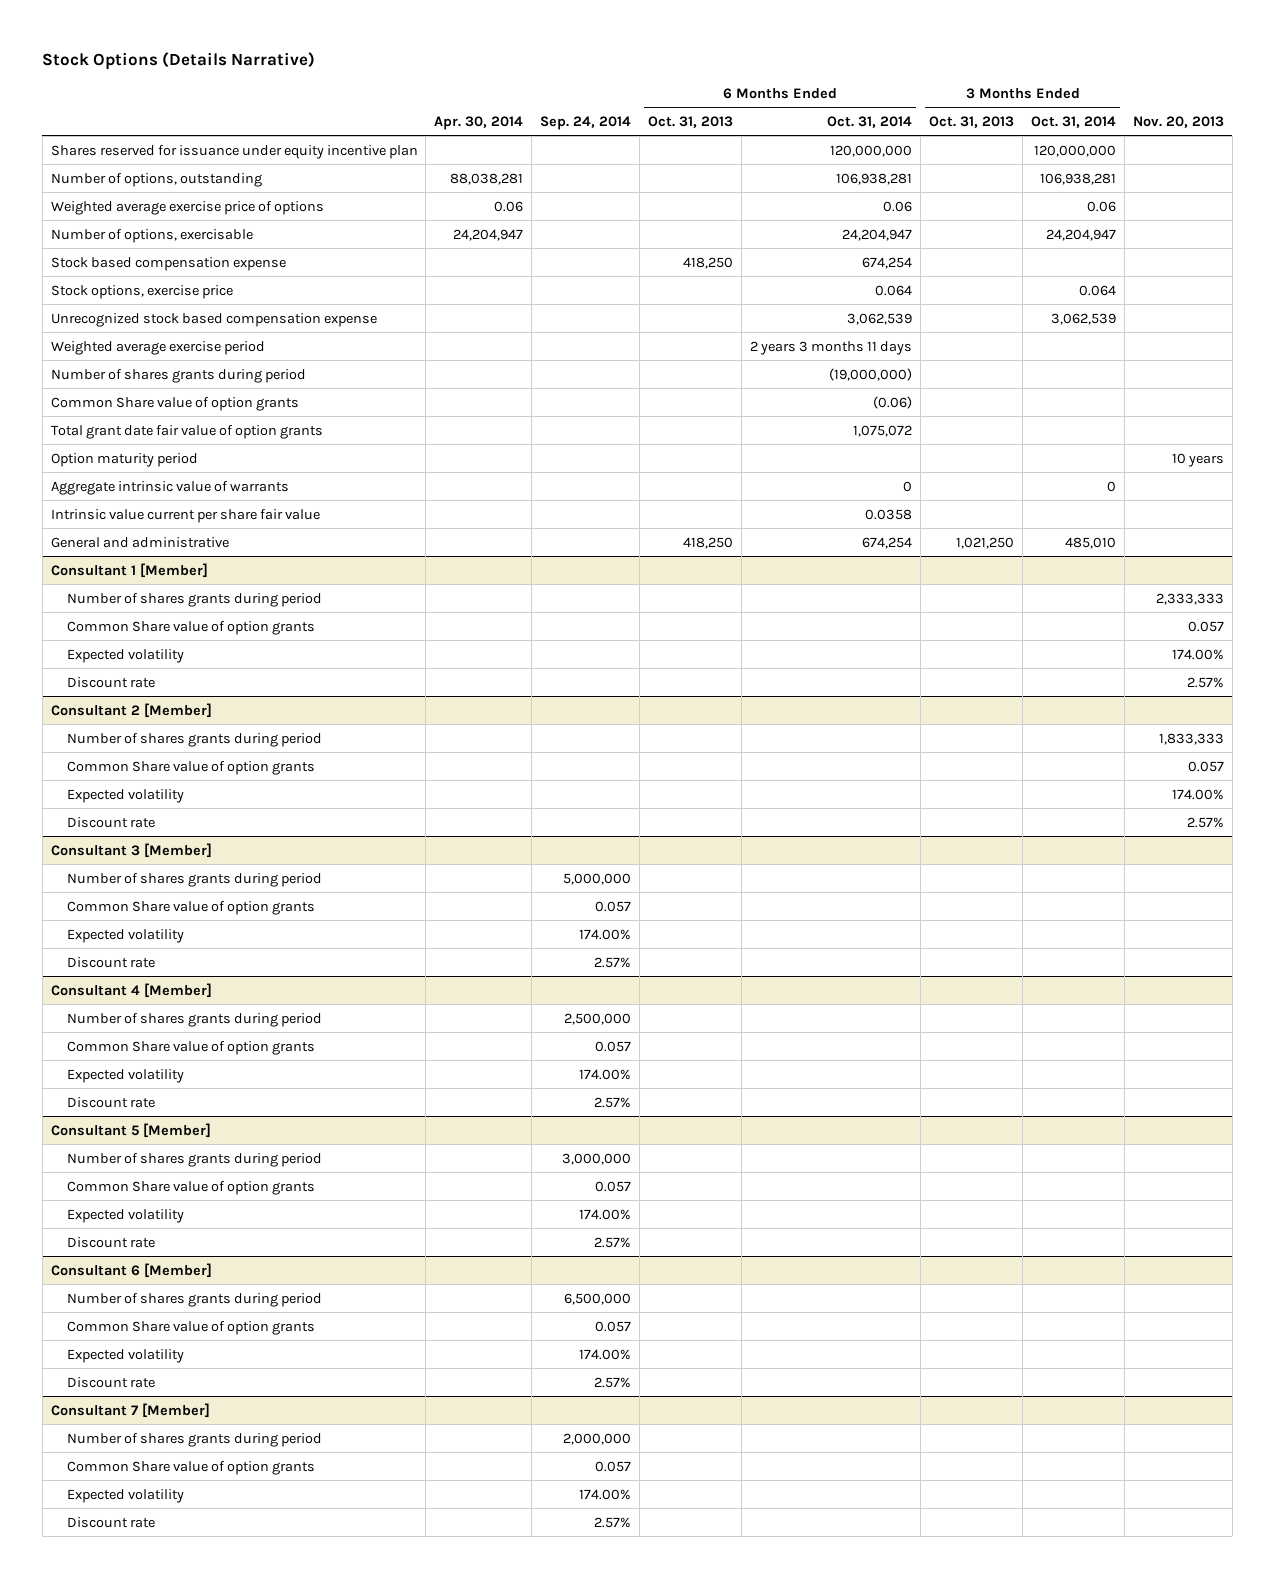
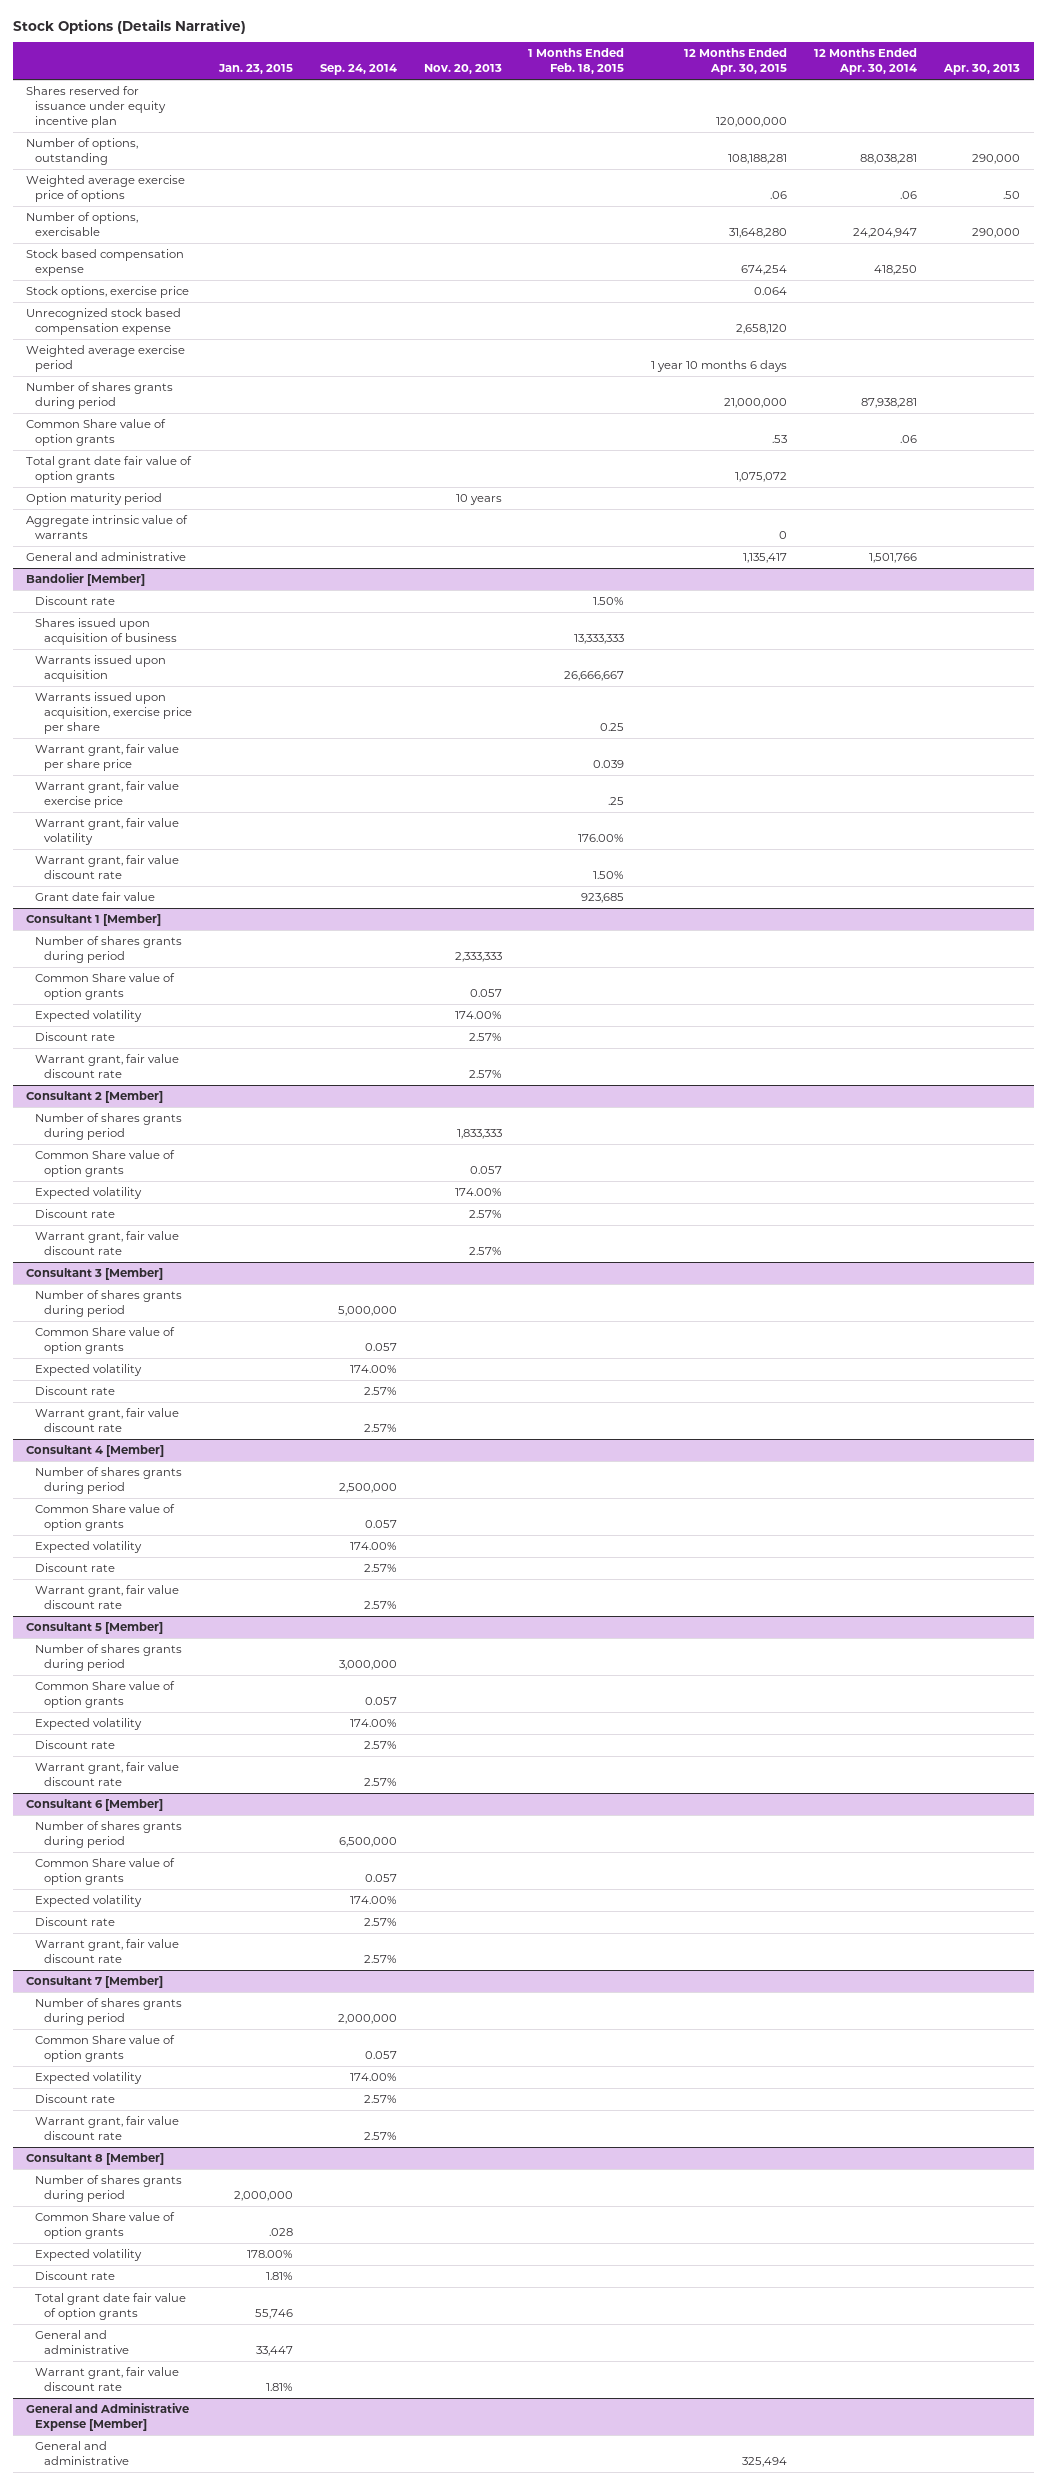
- | Apr. 30, 2014 | Sep. 24, 2014 | 6 Months Ended Oct. 31, 2013 | 6 Months Ended Oct. 31, 2014 | 3 Months Ended Oct. 31, 2013 | 3 Months Ended Oct. 31, 2014 | Nov. 20, 2013
+ | Jan. 23, 2015 | Sep. 24, 2014 | Nov. 20, 2013 | 1 Months Ended Feb. 18, 2015 | 12 Months Ended Apr. 30, 2015 | 12 Months Ended Apr. 30, 2014 | Apr. 30, 2013
- Intrinsic value current per share fair value | | | | 0.0358 | | |
+ Bandolier [Member]
+ Discount rate | | | | 1.50% | | |
+ Shares issued upon acquisition of business | | | | 13,333,333 | | |
+ Warrants issued upon acquisition | | | | 26,666,667 | | |
+ Warrants issued upon acquisition, exercise price per share | | | | 0.25 | | |
+ Warrant grant, fair value per share price | | | | 0.039 | | |
+ Warrant grant, fair value exercise price | | | | .25 | | |
+ Warrant grant, fair value volatility | | | | 176.00% | | |
+ Warrant grant, fair value discount rate | | | | 1.50% | | |
+ Grant date fair value | | | | 923,685 | | |
@ Consultant 1 [Member]
+ Warrant grant, fair value discount rate | | | 2.57% | | | |
@ Consultant 2 [Member]
+ Warrant grant, fair value discount rate | | | 2.57% | | | |
@ Consultant 3 [Member]
+ Warrant grant, fair value discount rate | | 2.57% | | | | |
@ Consultant 4 [Member]
+ Warrant grant, fair value discount rate | | 2.57% | | | | |
@ Consultant 5 [Member]
+ Warrant grant, fair value discount rate | | 2.57% | | | | |
@ Consultant 6 [Member]
+ Warrant grant, fair value discount rate | | 2.57% | | | | |
@ Consultant 7 [Member]
+ Warrant grant, fair value discount rate | | 2.57% | | | | |
+ Consultant 8 [Member]
+ Number of shares grants during period | 2,000,000 | | | | | |
+ Common Share value of option grants | .028 | | | | | |
+ Expected volatility | 178.00% | | | | | |
+ Discount rate | 1.81% | | | | | |
+ Total grant date fair value of option grants | 55,746 | | | | | |
+ General and administrative | 33,447 | | | | | |
+ Warrant grant, fair value discount rate | 1.81% | | | | | |
+ General and Administrative Expense [Member]
+ General and administrative | | | | | 325,494 | |

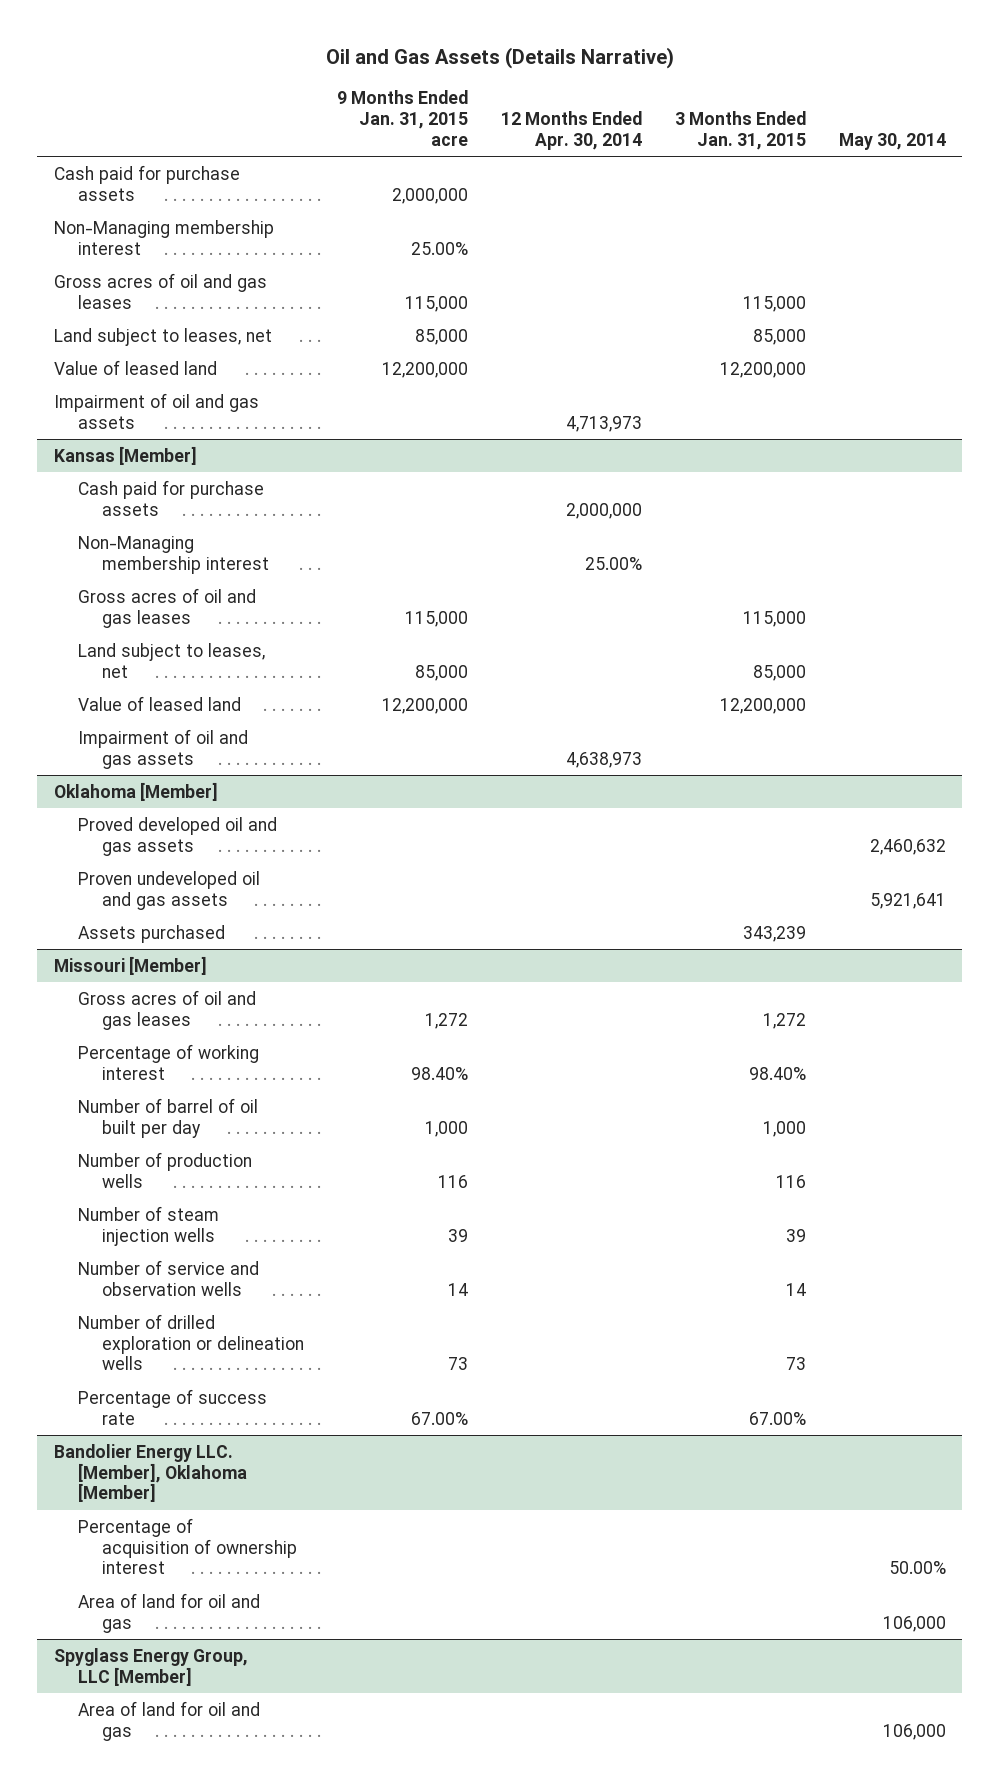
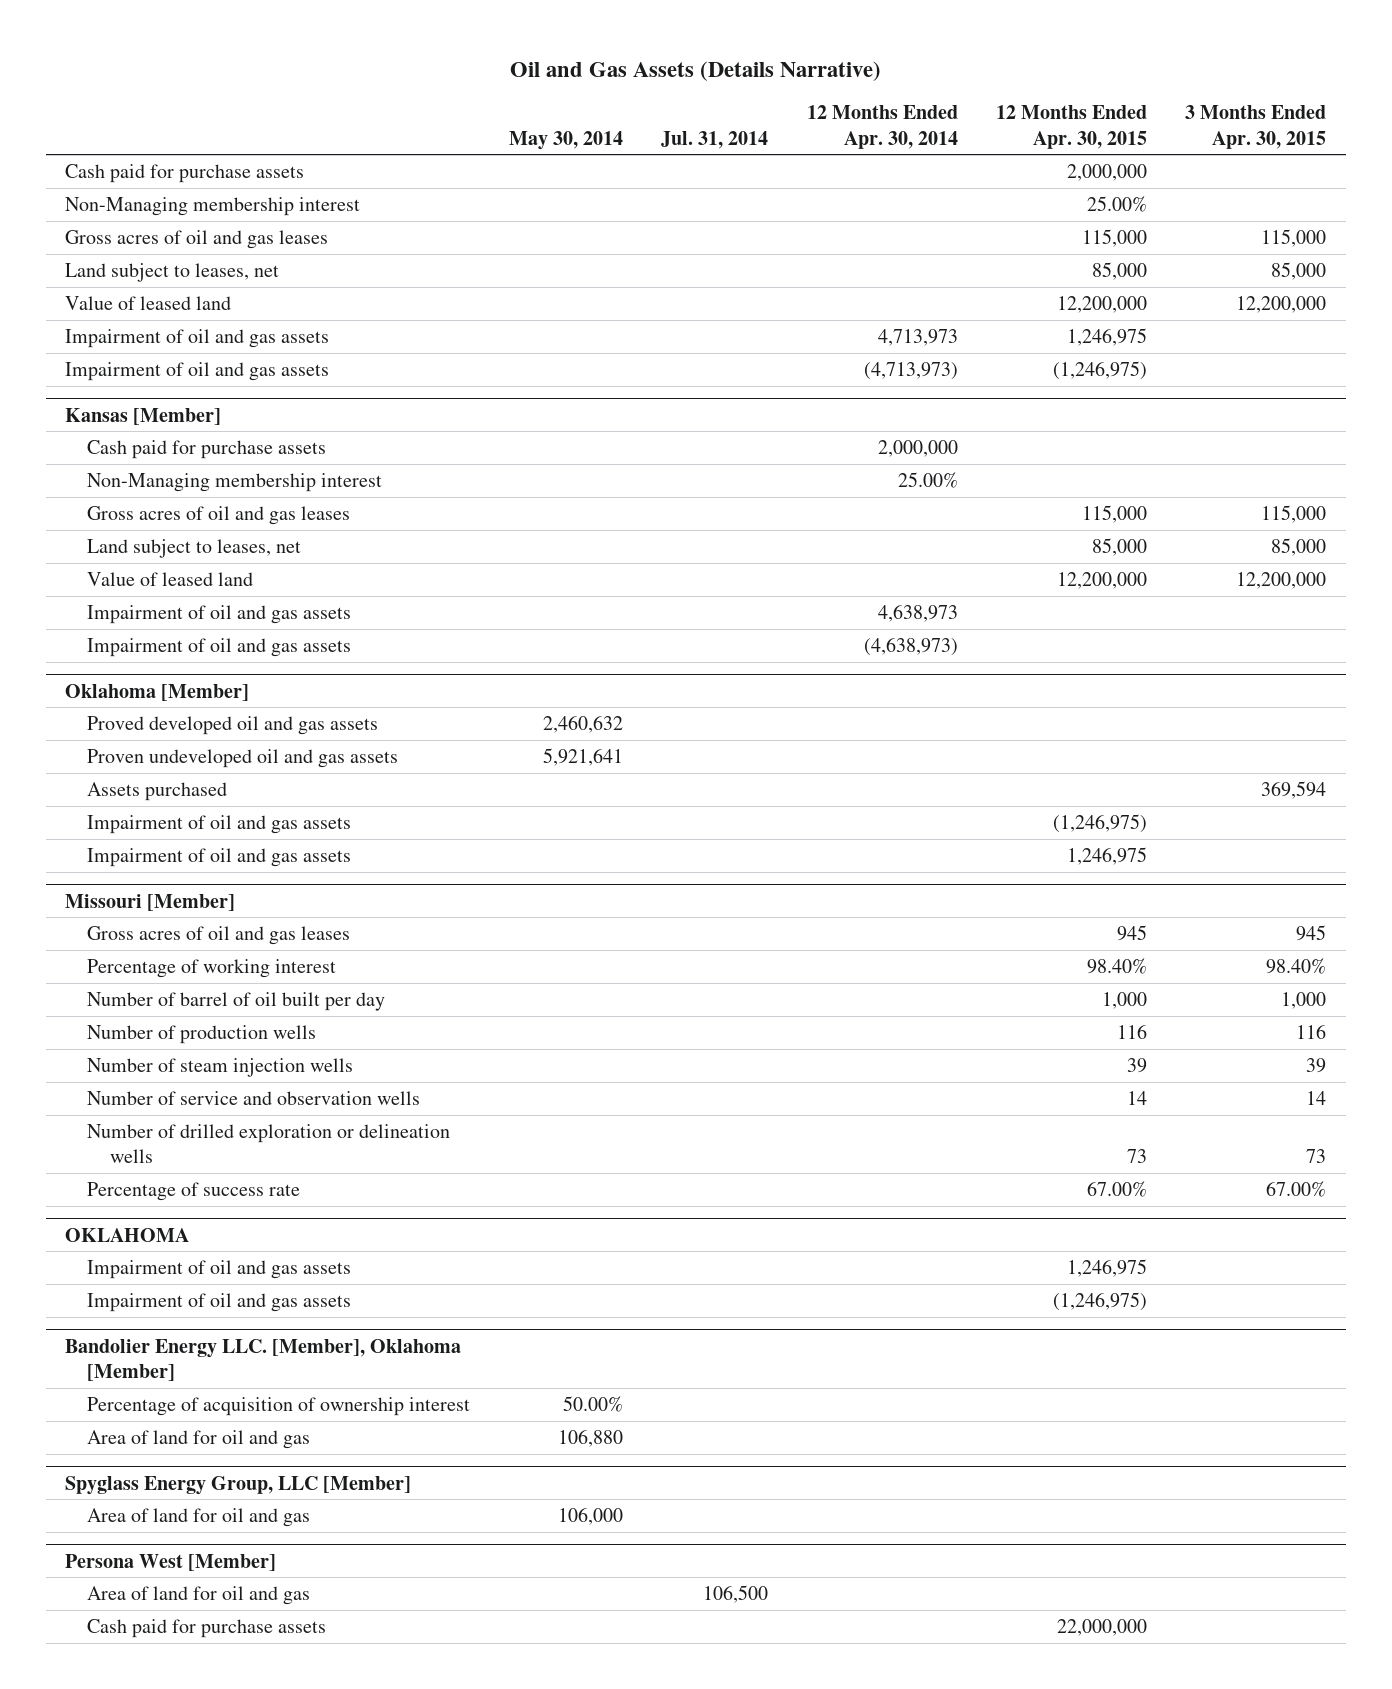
- | 9 Months Ended Jan. 31, 2015 acre | 12 Months Ended Apr. 30, 2014 | 3 Months Ended Jan. 31, 2015 | May 30, 2014
+ | May 30, 2014 | Jul. 31, 2014 | 12 Months Ended Apr. 30, 2014 | 12 Months Ended Apr. 30, 2015 | 3 Months Ended Apr. 30, 2015
+ Impairment of oil and gas assets | | | (4,713,973) | (1,246,975) |
@ Kansas [Member]
+ Impairment of oil and gas assets | | | (4,638,973) | |
@ Oklahoma [Member]
+ Impairment of oil and gas assets | | | | (1,246,975) |
+ Impairment of oil and gas assets | | | | 1,246,975 |
+ OKLAHOMA
+ Impairment of oil and gas assets | | | | 1,246,975 |
+ Impairment of oil and gas assets | | | | (1,246,975) |
@ Bandolier Energy LLC. [Member], Oklahoma [Member]
- Area of land for oil and gas | | | | 106,000
+ Area of land for oil and gas | 106,880 | | | |
+ Persona West [Member]
+ Area of land for oil and gas | | 106,500 | | |
+ Cash paid for purchase assets | | | | 22,000,000 |

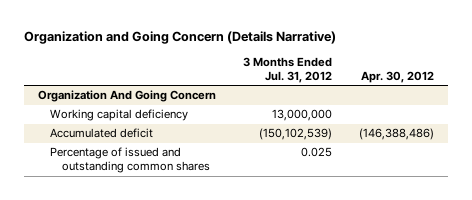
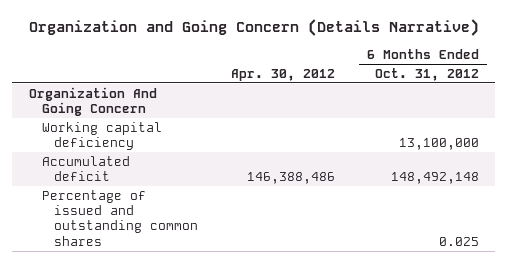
- | 3 Months Ended Jul. 31, 2012 | Apr. 30, 2012
+ | Apr. 30, 2012 | 6 Months Ended Oct. 31, 2012
- Accumulated deficit | (150,102,539) | (146,388,486)
+ Accumulated deficit | 146,388,486 | 148,492,148

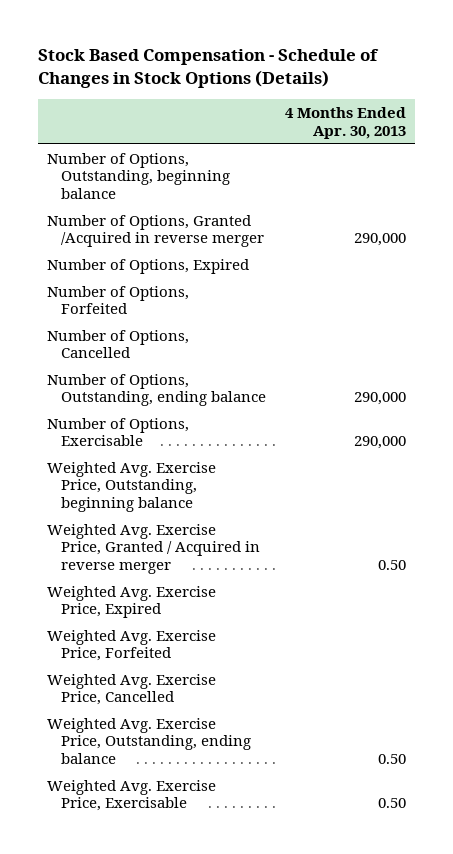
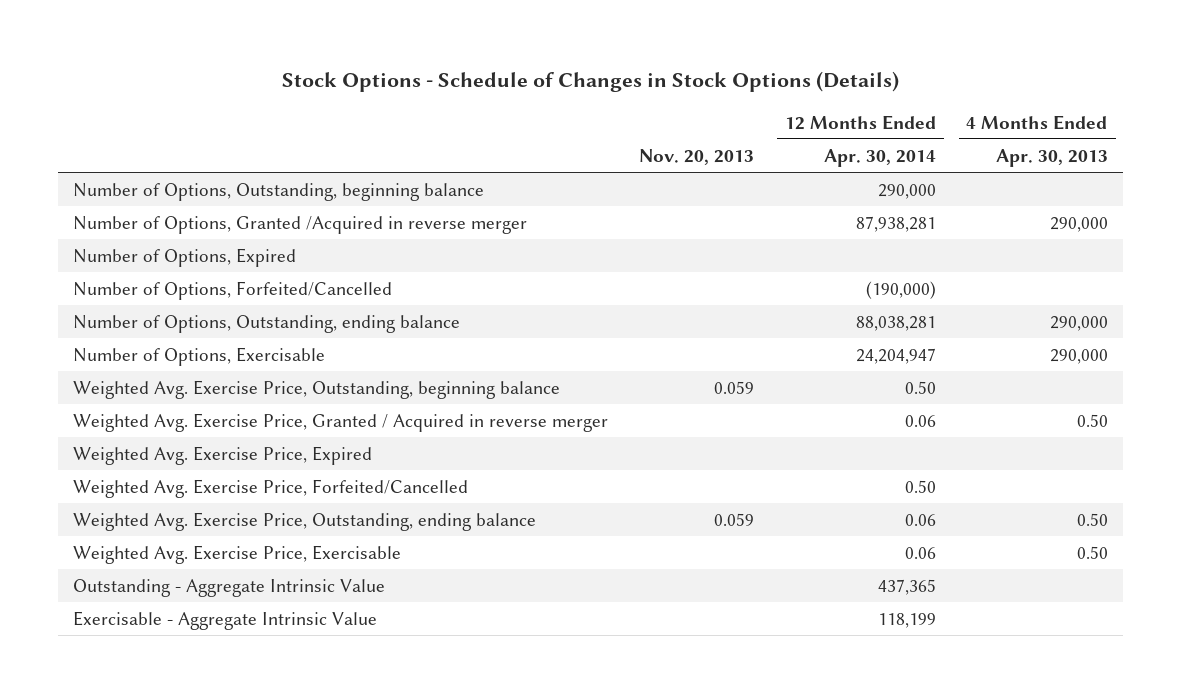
- Stock Based Compensation - Schedule of Changes in Stock Options (Details)
+ Stock Options - Schedule of Changes in Stock Options (Details)
- | 4 Months Ended Apr. 30, 2013
+ | Nov. 20, 2013 | 12 Months Ended Apr. 30, 2014 | 4 Months Ended Apr. 30, 2013
- Number of Options, Forfeited
- Number of Options, Cancelled
+ Number of Options, Forfeited/Cancelled | | (190,000) |
- Weighted Avg. Exercise Price, Forfeited
- Weighted Avg. Exercise Price, Cancelled
+ Weighted Avg. Exercise Price, Forfeited/Cancelled | | 0.50 |
+ Outstanding - Aggregate Intrinsic Value | | 437,365 |
+ Exercisable - Aggregate Intrinsic Value | | 118,199 |

